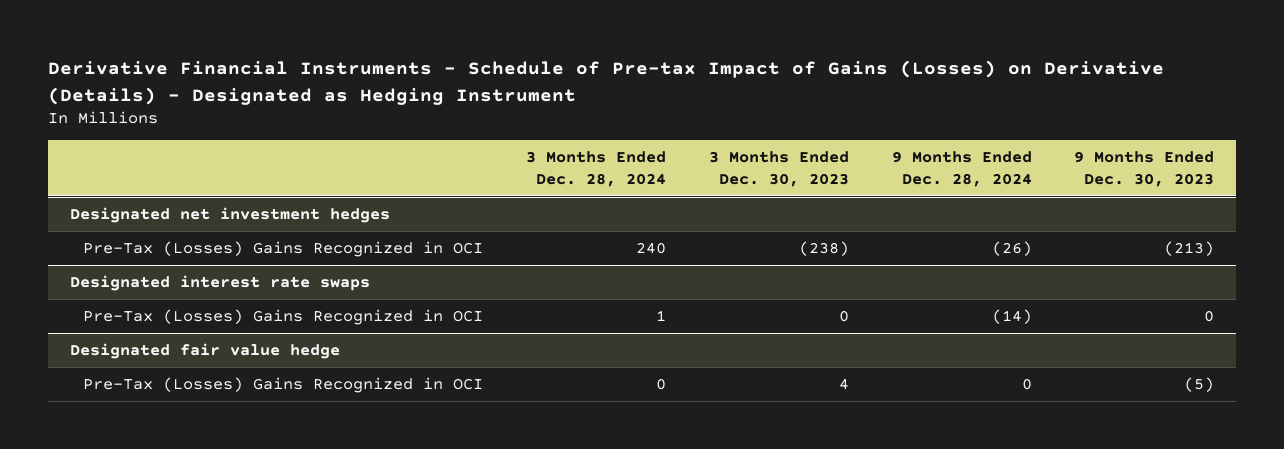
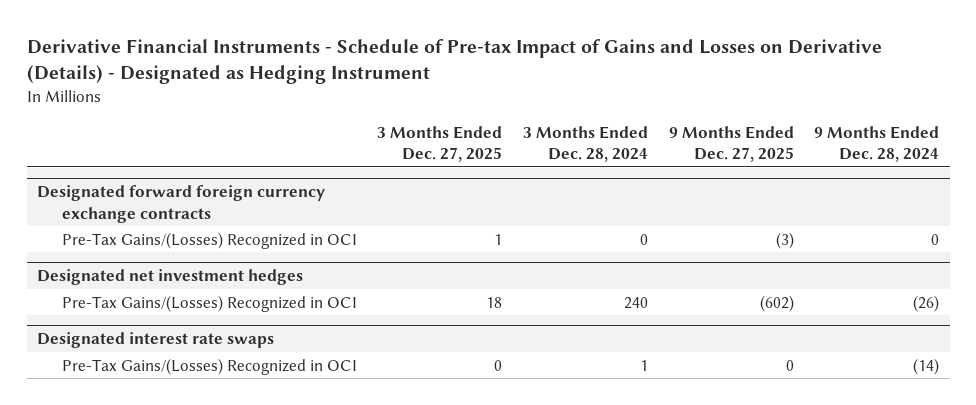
- Derivative Financial Instruments - Schedule of Pre-tax Impact of Gains (Losses) on Derivative (Details) - Designated as Hedging Instrument
+ Derivative Financial Instruments - Schedule of Pre-tax Impact of Gains and Losses on Derivative (Details) - Designated as Hedging Instrument
- | 3 Months Ended Dec. 28, 2024 | 3 Months Ended Dec. 30, 2023 | 9 Months Ended Dec. 28, 2024 | 9 Months Ended Dec. 30, 2023
+ | 3 Months Ended Dec. 27, 2025 | 3 Months Ended Dec. 28, 2024 | 9 Months Ended Dec. 27, 2025 | 9 Months Ended Dec. 28, 2024
+ Designated forward foreign currency exchange contracts
+ Pre-Tax Gains/(Losses) Recognized in OCI | 1 | 0 | (3) | 0
@ Designated net investment hedges
- Pre-Tax (Losses) Gains Recognized in OCI | 240 | (238) | (26) | (213)
+ Pre-Tax Gains/(Losses) Recognized in OCI | 18 | 240 | (602) | (26)
@ Designated interest rate swaps
- Pre-Tax (Losses) Gains Recognized in OCI | 1 | 0 | (14) | 0
- Designated fair value hedge
- Pre-Tax (Losses) Gains Recognized in OCI | 0 | 4 | 0 | (5)
@ Designated interest rate swaps
+ Pre-Tax Gains/(Losses) Recognized in OCI | 0 | 1 | 0 | (14)

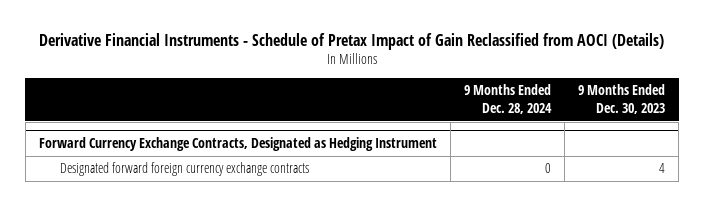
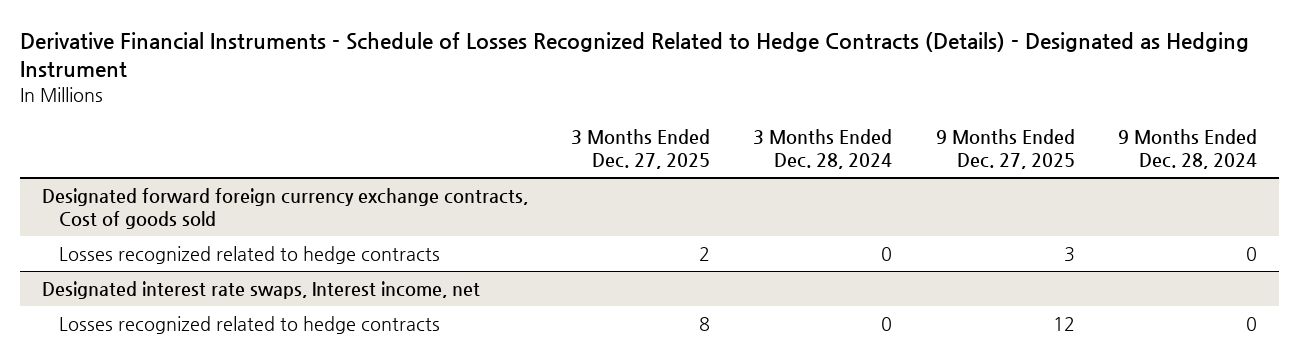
- Derivative Financial Instruments - Schedule of Pretax Impact of Gain Reclassified from AOCI (Details)
+ Derivative Financial Instruments - Schedule of Losses Recognized Related to Hedge Contracts (Details) - Designated as Hedging Instrument
- | 9 Months Ended Dec. 28, 2024 | 9 Months Ended Dec. 30, 2023
+ | 3 Months Ended Dec. 27, 2025 | 3 Months Ended Dec. 28, 2024 | 9 Months Ended Dec. 27, 2025 | 9 Months Ended Dec. 28, 2024
- Forward Currency Exchange Contracts, Designated as Hedging Instrument
- Designated forward foreign currency exchange contracts | 0 | 4
+ Designated forward foreign currency exchange contracts, Cost of goods sold
+ Losses recognized related to hedge contracts | 2 | 0 | 3 | 0
+ Designated interest rate swaps, Interest income, net
+ Losses recognized related to hedge contracts | 8 | 0 | 12 | 0

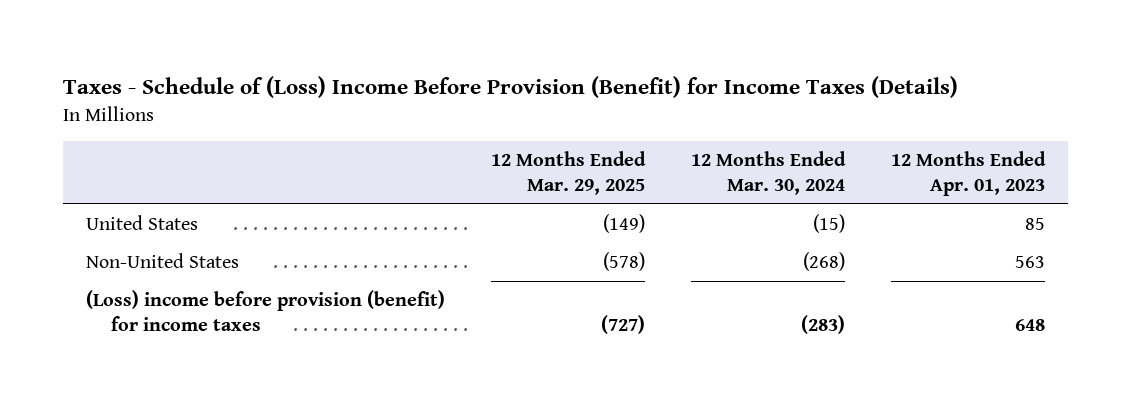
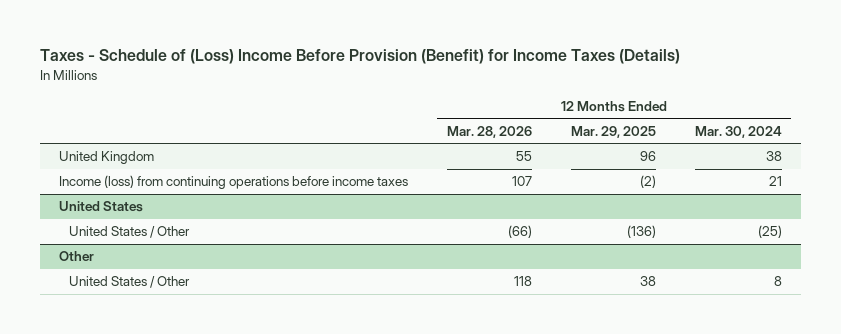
- | 12 Months Ended Mar. 29, 2025 | 12 Months Ended Mar. 30, 2024 | 12 Months Ended Apr. 01, 2023
+ | 12 Months Ended Mar. 28, 2026 | 12 Months Ended Mar. 29, 2025 | 12 Months Ended Mar. 30, 2024
- United States | (149) | (15) | 85
- Non-United States | (578) | (268) | 563
- (Loss) income before provision (benefit) for income taxes | (727) | (283) | 648
+ United Kingdom | 55 | 96 | 38
+ Income (loss) from continuing operations before income taxes | 107 | (2) | 21
+ United States
+ United States / Other | (66) | (136) | (25)
+ Other
+ United States / Other | 118 | 38 | 8

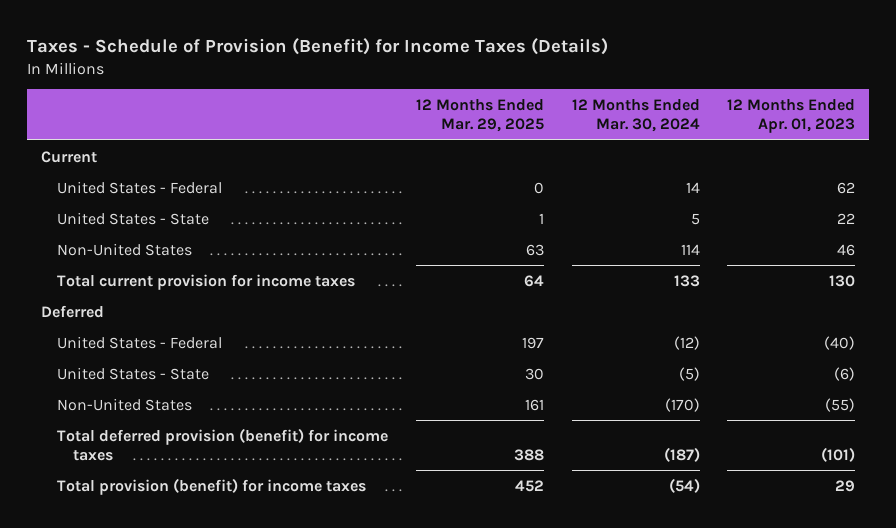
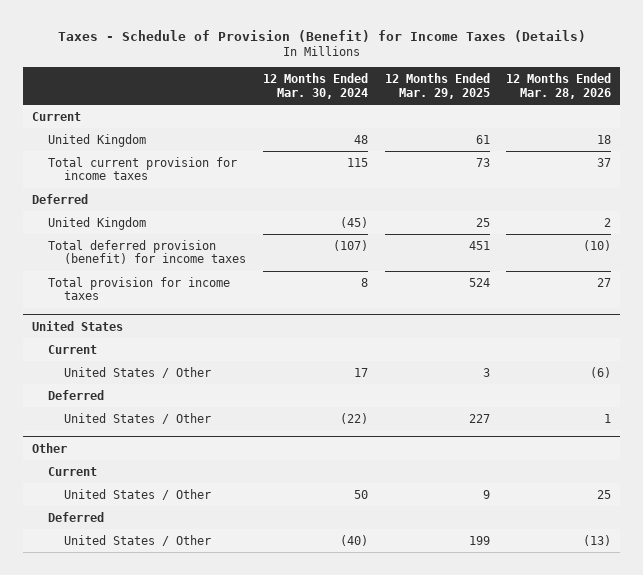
- | 12 Months Ended Mar. 29, 2025 | 12 Months Ended Mar. 30, 2024 | 12 Months Ended Apr. 01, 2023
+ | 12 Months Ended Mar. 30, 2024 | 12 Months Ended Mar. 29, 2025 | 12 Months Ended Mar. 28, 2026
- United States - Federal | 0 | 14 | 62
- United States - State | 1 | 5 | 22
- Non-United States | 63 | 114 | 46
- Total current provision for income taxes | 64 | 133 | 130
+ United Kingdom | 48 | 61 | 18
+ Total current provision for income taxes | 115 | 73 | 37
- United States - Federal | 197 | (12) | (40)
- United States - State | 30 | (5) | (6)
- Non-United States | 161 | (170) | (55)
- Total deferred provision (benefit) for income taxes | 388 | (187) | (101)
- Total provision (benefit) for income taxes | 452 | (54) | 29
+ United Kingdom | (45) | 25 | 2
+ Total deferred provision (benefit) for income taxes | (107) | 451 | (10)
+ Total provision for income taxes | 8 | 524 | 27
+ United States
+ Current
+ United States / Other | 17 | 3 | (6)
+ Deferred
+ United States / Other | (22) | 227 | 1
+ Other
+ Current
+ United States / Other | 50 | 9 | 25
+ Deferred
+ United States / Other | (40) | 199 | (13)

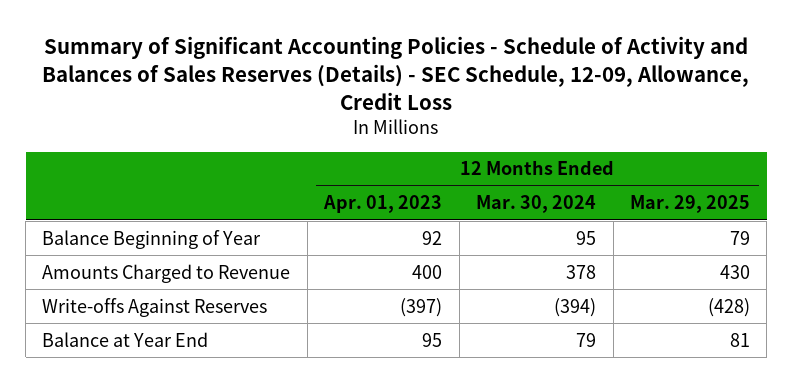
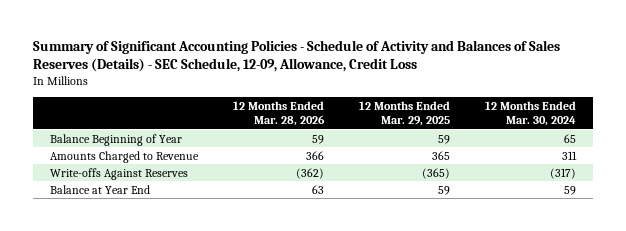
- | 12 Months Ended Apr. 01, 2023 | 12 Months Ended Mar. 30, 2024 | 12 Months Ended Mar. 29, 2025
+ | 12 Months Ended Mar. 28, 2026 | 12 Months Ended Mar. 29, 2025 | 12 Months Ended Mar. 30, 2024
- Balance Beginning of Year | 92 | 95 | 79
- Amounts Charged to Revenue | 400 | 378 | 430
- Write-offs Against Reserves | (397) | (394) | (428)
- Balance at Year End | 95 | 79 | 81
+ Balance Beginning of Year | 59 | 59 | 65
+ Amounts Charged to Revenue | 366 | 365 | 311
+ Write-offs Against Reserves | (362) | (365) | (317)
+ Balance at Year End | 63 | 59 | 59

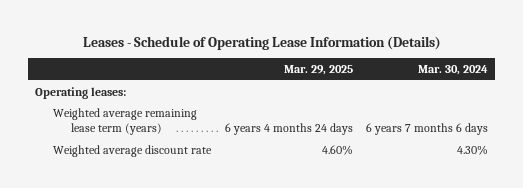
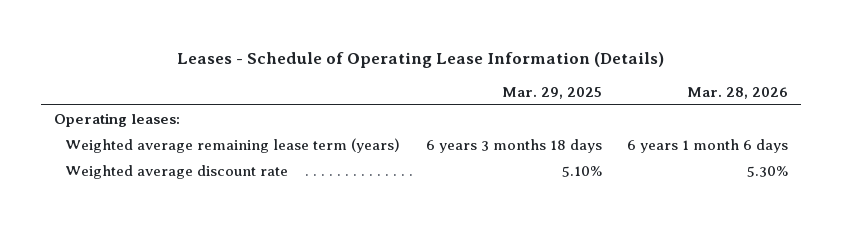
- | Mar. 29, 2025 | Mar. 30, 2024
+ | Mar. 29, 2025 | Mar. 28, 2026
- Weighted average remaining lease term (years) | 6 years 4 months 24 days | 6 years 7 months 6 days
- Weighted average discount rate | 4.60% | 4.30%
+ Weighted average remaining lease term (years) | 6 years 3 months 18 days | 6 years 1 month 6 days
+ Weighted average discount rate | 5.10% | 5.30%

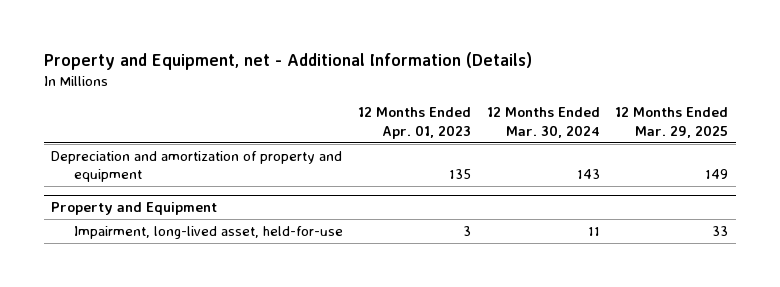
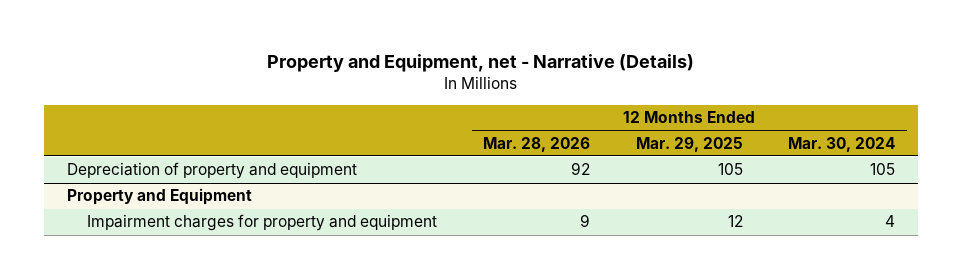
- Property and Equipment, net - Additional Information (Details)
+ Property and Equipment, net - Narrative (Details)
- | 12 Months Ended Apr. 01, 2023 | 12 Months Ended Mar. 30, 2024 | 12 Months Ended Mar. 29, 2025
+ | 12 Months Ended Mar. 28, 2026 | 12 Months Ended Mar. 29, 2025 | 12 Months Ended Mar. 30, 2024
- Depreciation and amortization of property and equipment | 135 | 143 | 149
+ Depreciation of property and equipment | 92 | 105 | 105
@ Property and Equipment
- Impairment, long-lived asset, held-for-use | 3 | 11 | 33
+ Impairment charges for property and equipment | 9 | 12 | 4

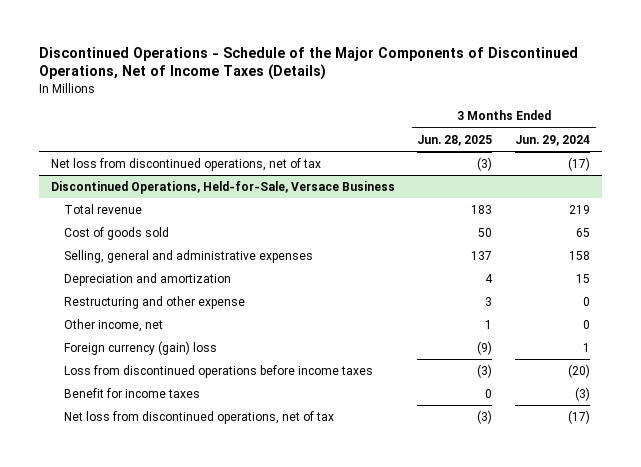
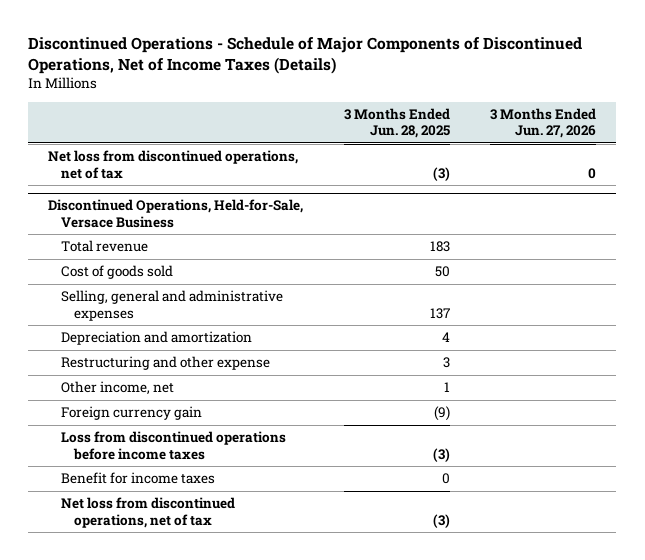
- Discontinued Operations - Schedule of the Major Components of Discontinued Operations, Net of Income Taxes (Details)
+ Discontinued Operations - Schedule of Major Components of Discontinued Operations, Net of Income Taxes (Details)
- | 3 Months Ended Jun. 28, 2025 | 3 Months Ended Jun. 29, 2024
+ | 3 Months Ended Jun. 28, 2025 | 3 Months Ended Jun. 27, 2026
@ Discontinued Operations, Held-for-Sale, Versace Business
- Foreign currency (gain) loss | (9) | 1
+ Foreign currency gain | (9) |

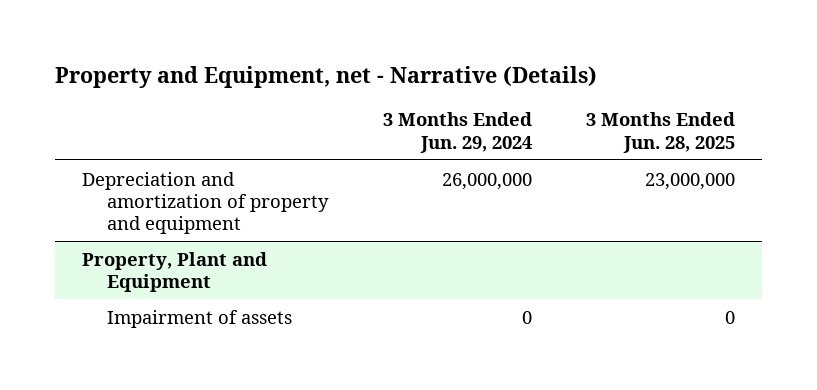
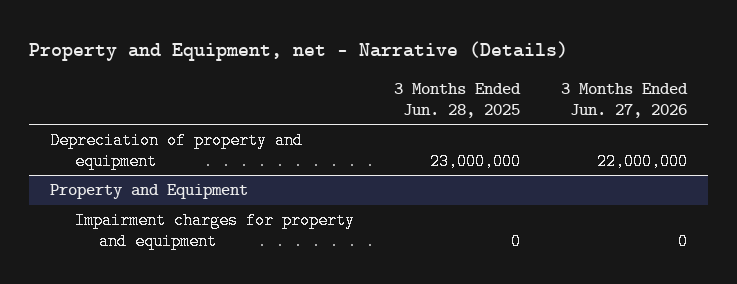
- | 3 Months Ended Jun. 29, 2024 | 3 Months Ended Jun. 28, 2025
+ | 3 Months Ended Jun. 28, 2025 | 3 Months Ended Jun. 27, 2026
- Depreciation and amortization of property and equipment | 26,000,000 | 23,000,000
- Property, Plant and Equipment
- Impairment of assets | 0 | 0
+ Depreciation of property and equipment | 23,000,000 | 22,000,000
+ Property and Equipment
+ Impairment charges for property and equipment | 0 | 0

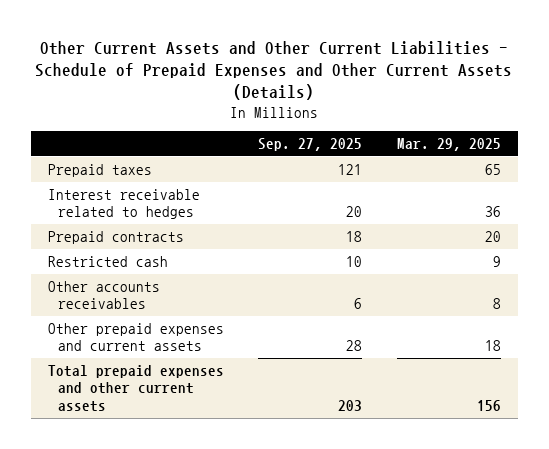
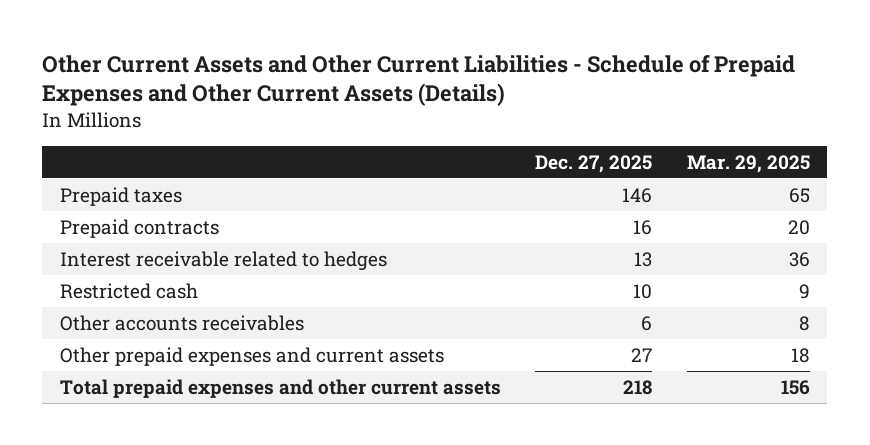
- | Sep. 27, 2025 | Mar. 29, 2025
+ | Dec. 27, 2025 | Mar. 29, 2025
moved down: Interest receivable related to hedges | 13 | 36

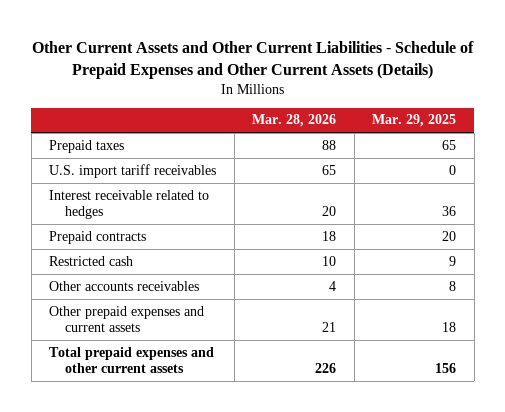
- | Dec. 27, 2025 | Mar. 29, 2025
+ | Mar. 28, 2026 | Mar. 29, 2025
+ U.S. import tariff receivables | 65 | 0
moved down: Prepaid contracts | 18 | 20

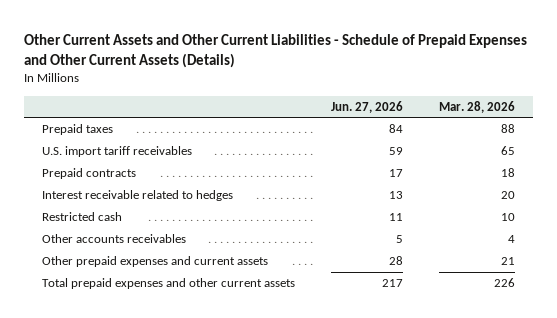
- | Mar. 28, 2026 | Mar. 29, 2025
+ | Jun. 27, 2026 | Mar. 28, 2026
moved down: Interest receivable related to hedges | 13 | 20

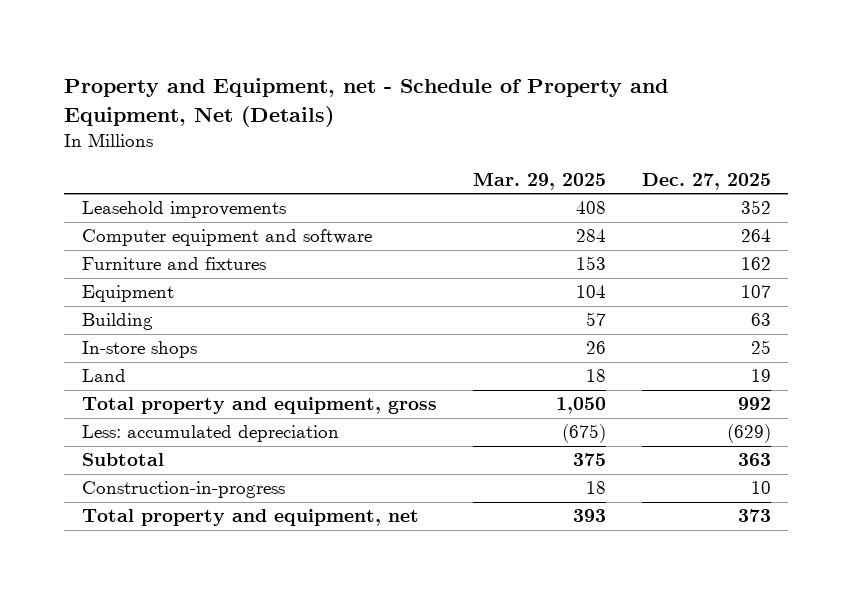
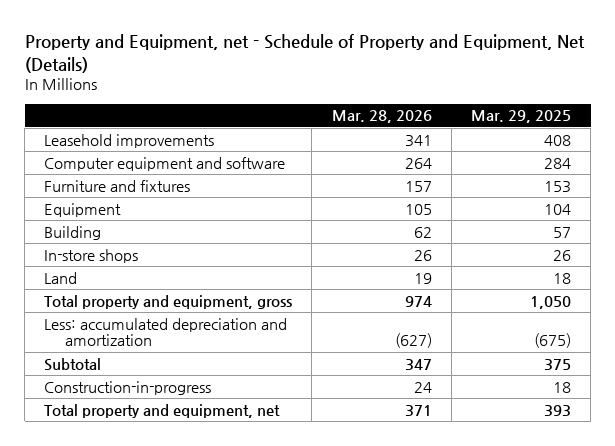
- | Mar. 29, 2025 | Dec. 27, 2025
+ | Mar. 28, 2026 | Mar. 29, 2025
- Less: accumulated depreciation | (675) | (629)
+ Less: accumulated depreciation and amortization | (627) | (675)

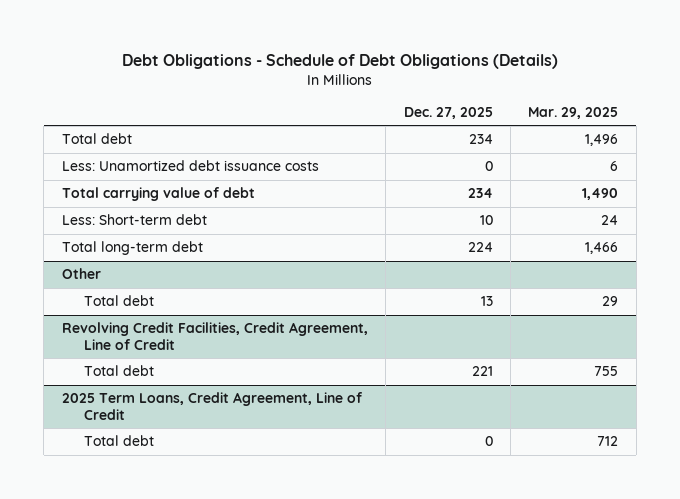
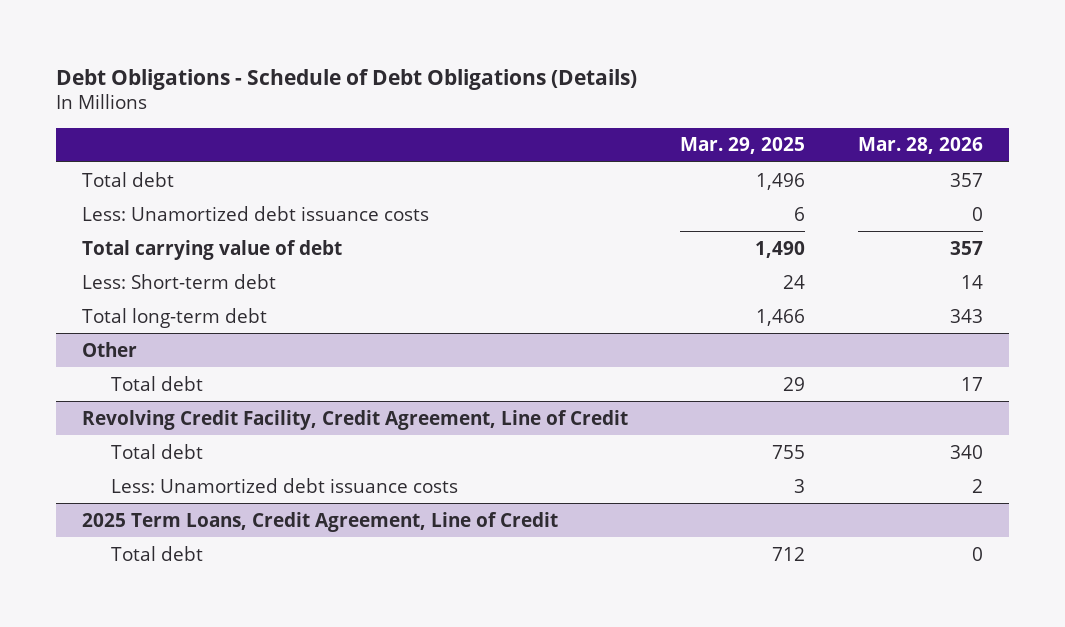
- | Dec. 27, 2025 | Mar. 29, 2025
+ | Mar. 29, 2025 | Mar. 28, 2026
- Revolving Credit Facilities, Credit Agreement, Line of Credit
+ Revolving Credit Facility, Credit Agreement, Line of Credit
+ Less: Unamortized debt issuance costs | 3 | 2

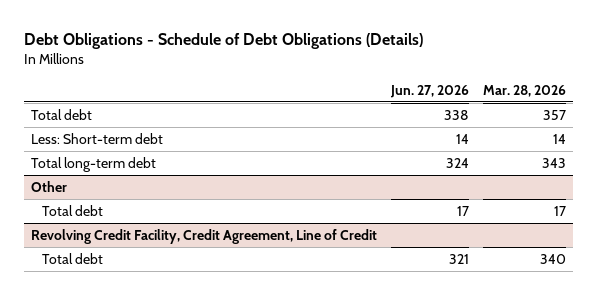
- | Mar. 29, 2025 | Mar. 28, 2026
+ | Jun. 27, 2026 | Mar. 28, 2026
- Less: Unamortized debt issuance costs | 6 | 0
- Total carrying value of debt | 1,490 | 357
@ Revolving Credit Facility, Credit Agreement, Line of Credit
- Less: Unamortized debt issuance costs | 3 | 2
- 2025 Term Loans, Credit Agreement, Line of Credit
- Total debt | 712 | 0

